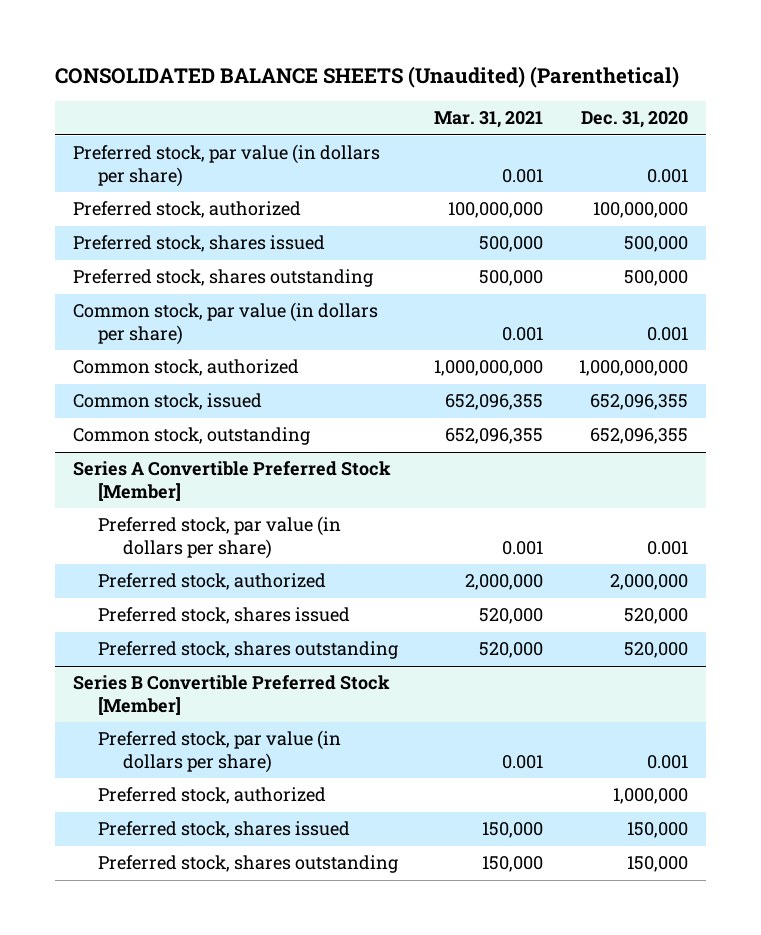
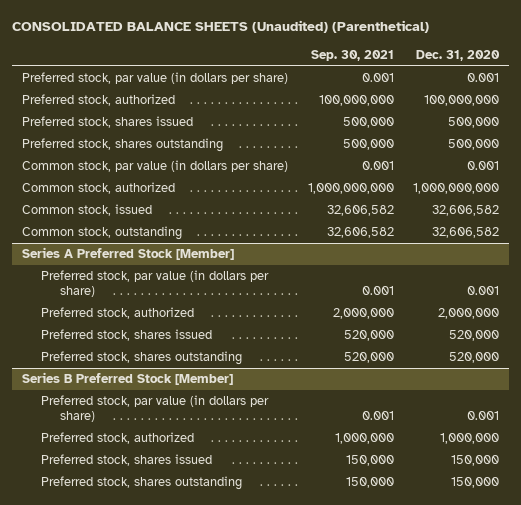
- | Mar. 31, 2021 | Dec. 31, 2020
+ | Sep. 30, 2021 | Dec. 31, 2020
- Common stock, issued | 652,096,355 | 652,096,355
- Common stock, outstanding | 652,096,355 | 652,096,355
- Series A Convertible Preferred Stock [Member]
+ Common stock, issued | 32,606,582 | 32,606,582
+ Common stock, outstanding | 32,606,582 | 32,606,582
+ Series A Preferred Stock [Member]
- Series B Convertible Preferred Stock [Member]
+ Series B Preferred Stock [Member]

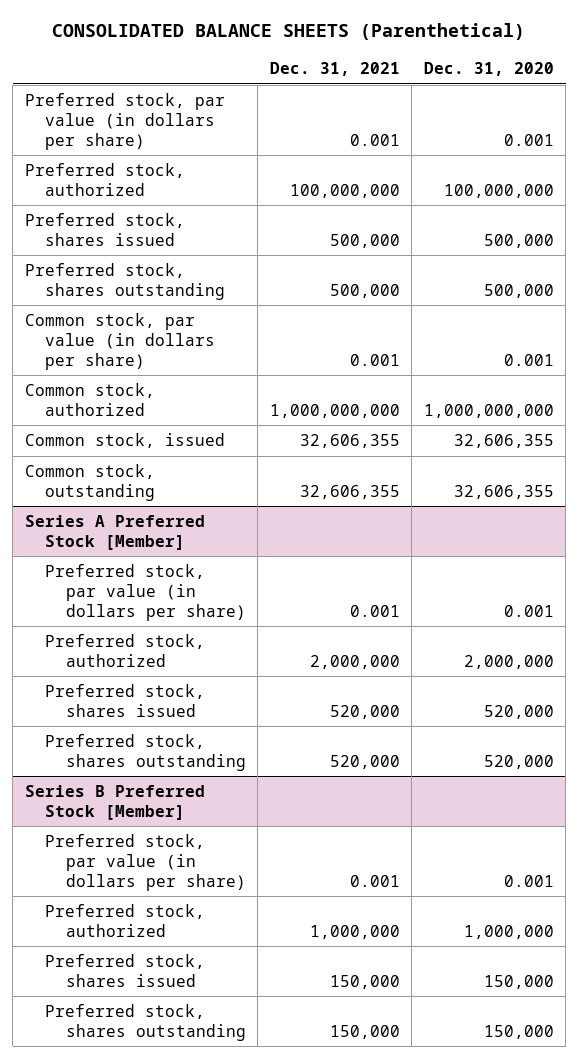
- CONSOLIDATED BALANCE SHEETS (Unaudited) (Parenthetical)
+ CONSOLIDATED BALANCE SHEETS (Parenthetical)
- | Sep. 30, 2021 | Dec. 31, 2020
+ | Dec. 31, 2021 | Dec. 31, 2020
- Common stock, issued | 32,606,582 | 32,606,582
- Common stock, outstanding | 32,606,582 | 32,606,582
+ Common stock, issued | 32,606,355 | 32,606,355
+ Common stock, outstanding | 32,606,355 | 32,606,355

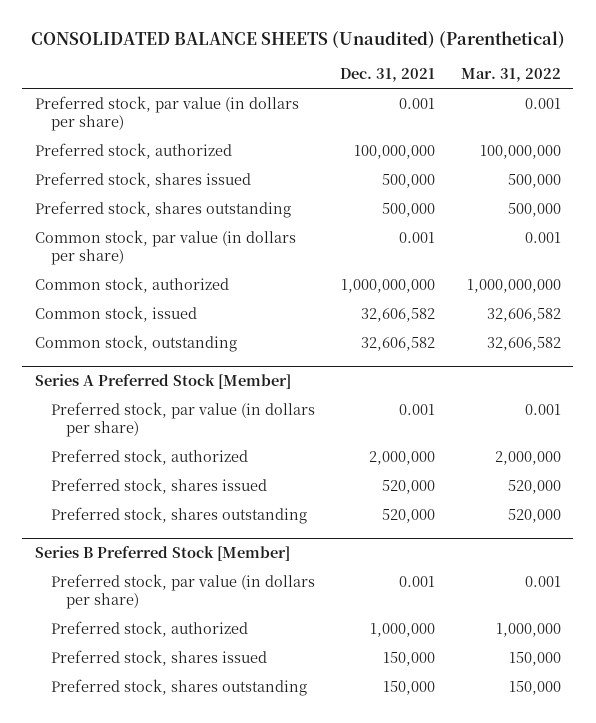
- CONSOLIDATED BALANCE SHEETS (Parenthetical)
+ CONSOLIDATED BALANCE SHEETS (Unaudited) (Parenthetical)
- | Dec. 31, 2021 | Dec. 31, 2020
+ | Dec. 31, 2021 | Mar. 31, 2022
- Common stock, issued | 32,606,355 | 32,606,355
- Common stock, outstanding | 32,606,355 | 32,606,355
+ Common stock, issued | 32,606,582 | 32,606,582
+ Common stock, outstanding | 32,606,582 | 32,606,582

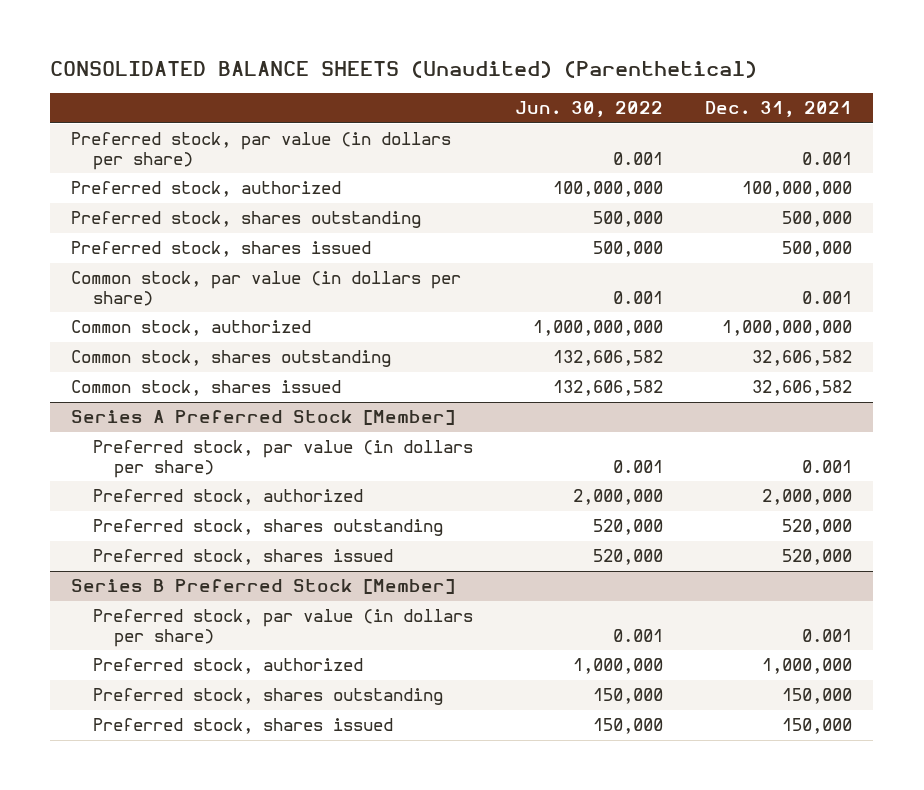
- | Dec. 31, 2021 | Mar. 31, 2022
+ | Jun. 30, 2022 | Dec. 31, 2021
moved down: Preferred stock, shares issued | 500,000 | 500,000
- Common stock, issued | 32,606,582 | 32,606,582
- Common stock, outstanding | 32,606,582 | 32,606,582
+ Common stock, shares outstanding | 132,606,582 | 32,606,582
+ Common stock, shares issued | 132,606,582 | 32,606,582
@ Series A Preferred Stock [Member]
moved down: Preferred stock, shares issued | 520,000 | 520,000
@ Series B Preferred Stock [Member]
moved down: Preferred stock, shares issued | 150,000 | 150,000

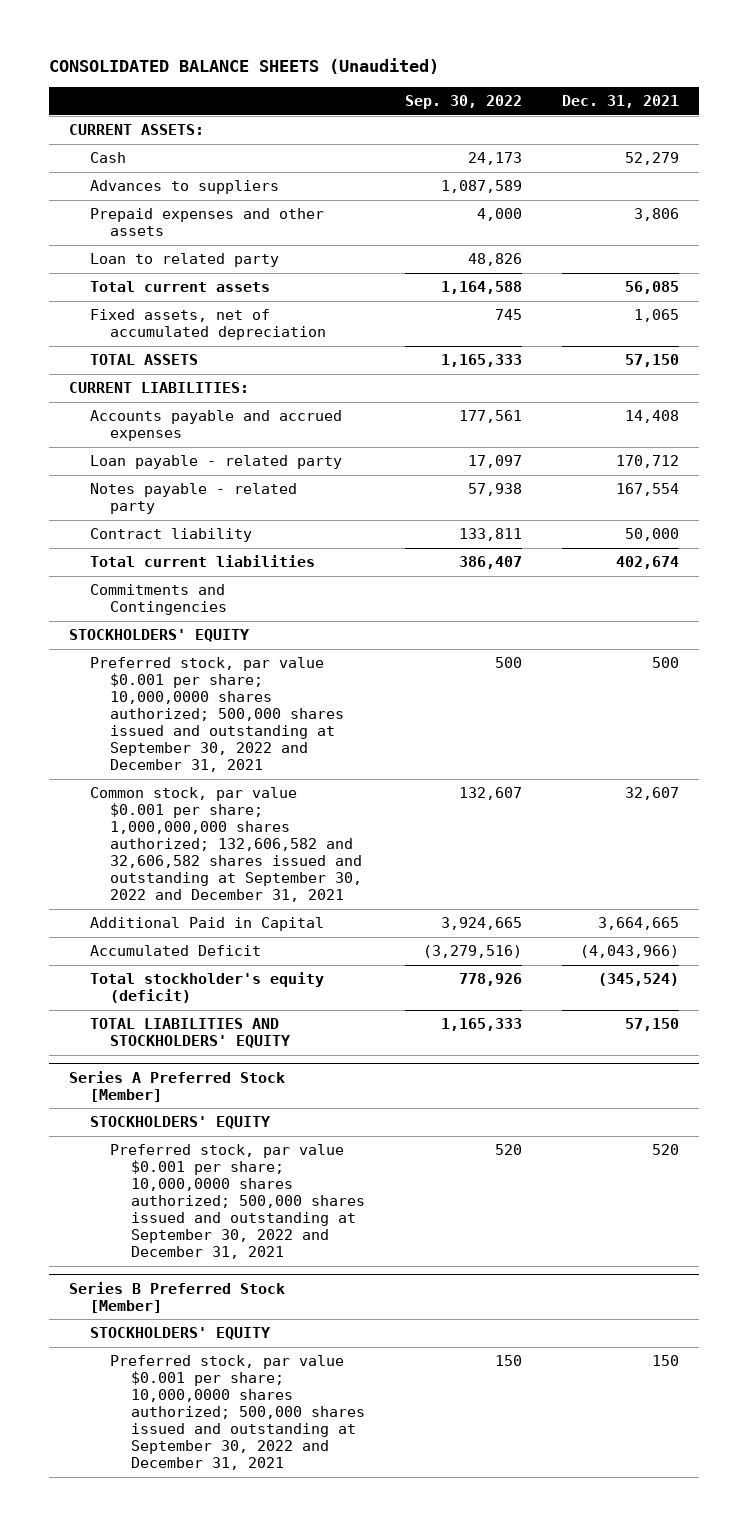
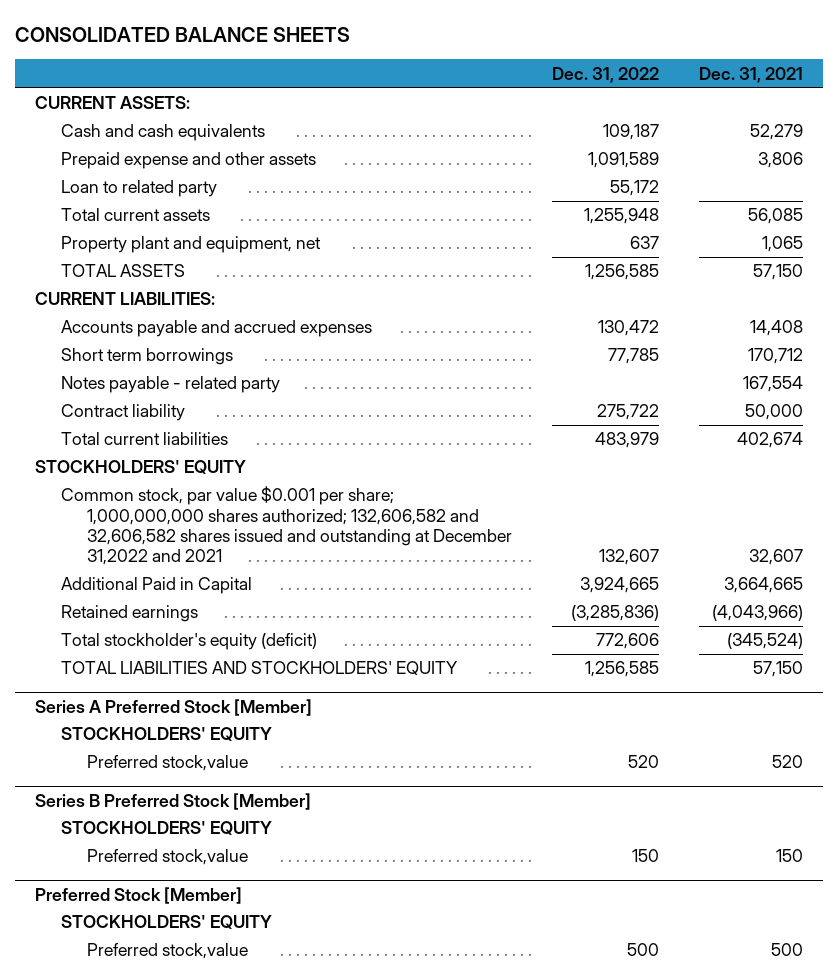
- CONSOLIDATED BALANCE SHEETS (Unaudited)
+ CONSOLIDATED BALANCE SHEETS
- | Sep. 30, 2022 | Dec. 31, 2021
+ | Dec. 31, 2022 | Dec. 31, 2021
- Cash | 24,173 | 52,279
- Advances to suppliers | 1,087,589 |
- Prepaid expenses and other assets | 4,000 | 3,806
+ Cash and cash equivalents | 109,187 | 52,279
+ Prepaid expense and other assets | 1,091,589 | 3,806
- Fixed assets, net of accumulated depreciation | 745 | 1,065
+ Property plant and equipment, net | 637 | 1,065
- Loan payable - related party | 17,097 | 170,712
+ Short term borrowings | 77,785 | 170,712
- Commitments and Contingencies
- Preferred stock, par value $0.001 per share; 10,000,0000 shares authorized; 500,000 shares issued and outstanding at September 30, 2022 and December 31, 2021 | 500 | 500
- Common stock, par value $0.001 per share; 1,000,000,000 shares authorized; 132,606,582 and 32,606,582 shares issued and outstanding at September 30, 2022 and December 31, 2021 | 132,607 | 32,607
+ Common stock, par value $0.001 per share; 1,000,000,000 shares authorized; 132,606,582 and 32,606,582 shares issued and outstanding at December 31,2022 and 2021 | 132,607 | 32,607
- Accumulated Deficit | (3,279,516) | (4,043,966)
+ Retained earnings | (3,285,836) | (4,043,966)
@ Series A Preferred Stock [Member]
- Preferred stock, par value $0.001 per share; 10,000,0000 shares authorized; 500,000 shares issued and outstanding at September 30, 2022 and December 31, 2021 | 520 | 520
+ Preferred stock,value | 520 | 520
@ Series B Preferred Stock [Member]
- Preferred stock, par value $0.001 per share; 10,000,0000 shares authorized; 500,000 shares issued and outstanding at September 30, 2022 and December 31, 2021 | 150 | 150
+ Preferred stock,value | 150 | 150
+ Preferred Stock [Member]
+ STOCKHOLDERS' EQUITY
+ Preferred stock,value | 500 | 500

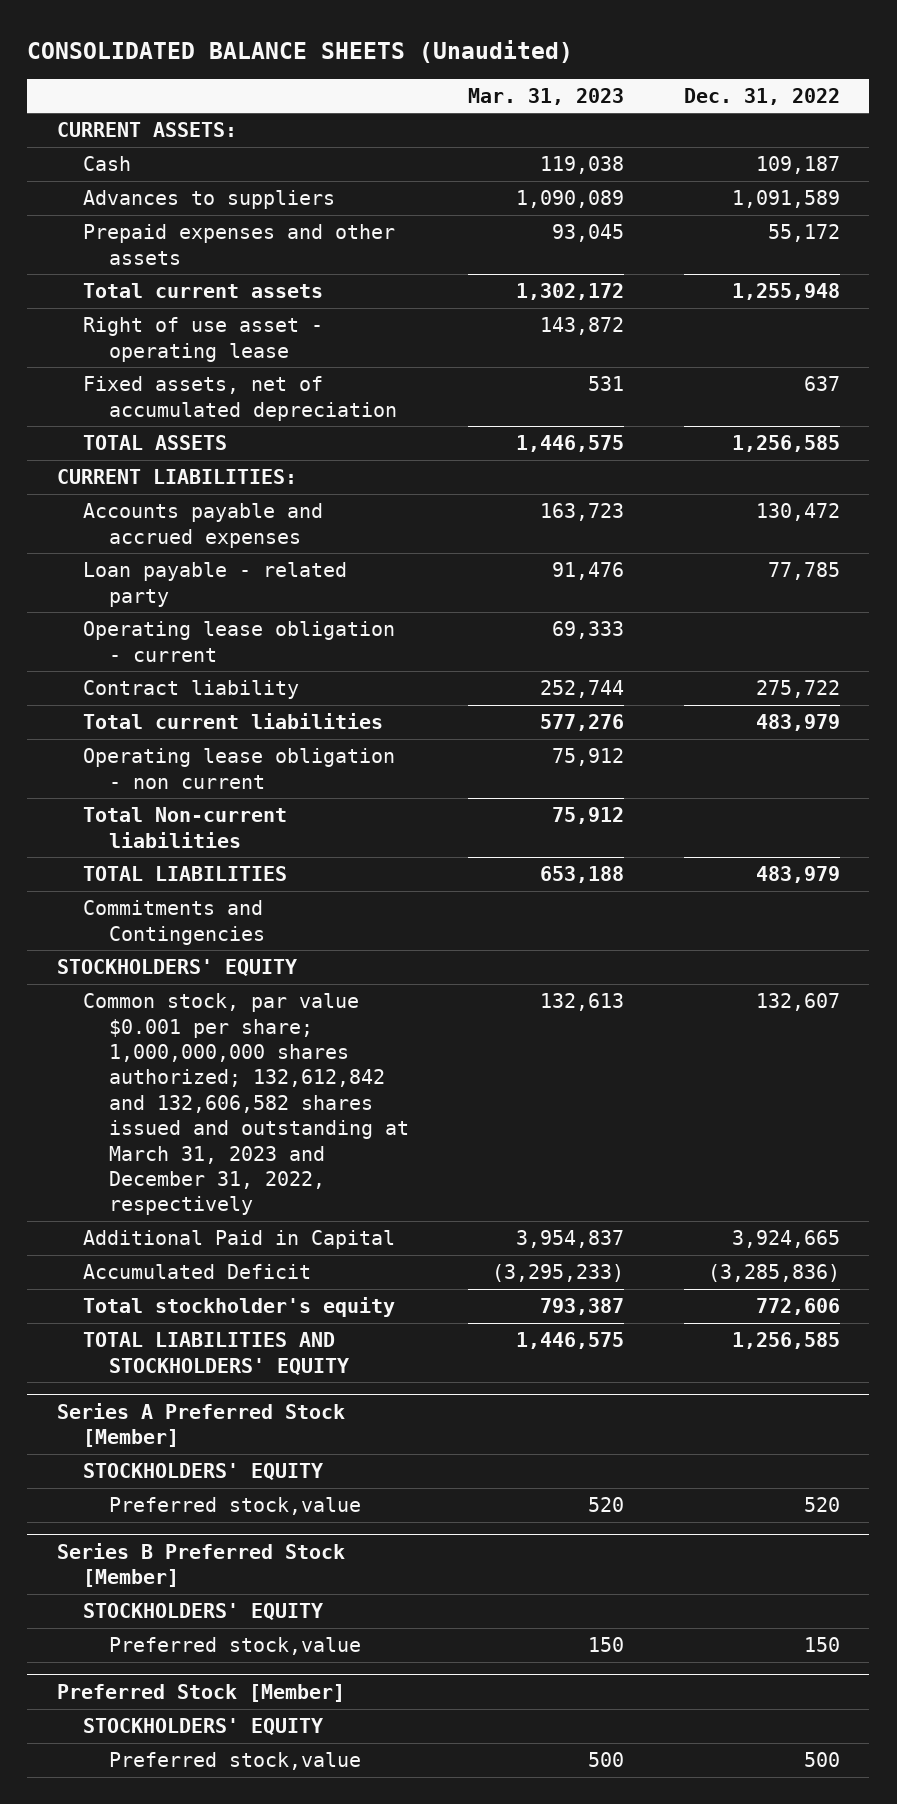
- CONSOLIDATED BALANCE SHEETS
+ CONSOLIDATED BALANCE SHEETS (Unaudited)
- | Dec. 31, 2022 | Dec. 31, 2021
+ | Mar. 31, 2023 | Dec. 31, 2022
- Cash and cash equivalents | 109,187 | 52,279
- Prepaid expense and other assets | 1,091,589 | 3,806
- Loan to related party | 55,172 |
+ Cash | 119,038 | 109,187
+ Advances to suppliers | 1,090,089 | 1,091,589
+ Prepaid expenses and other assets | 93,045 | 55,172
- Property plant and equipment, net | 637 | 1,065
+ Right of use asset - operating lease | 143,872 |
+ Fixed assets, net of accumulated depreciation | 531 | 637
- Short term borrowings | 77,785 | 170,712
- Notes payable - related party | | 167,554
+ Loan payable - related party | 91,476 | 77,785
+ Operating lease obligation - current | 69,333 |
+ Operating lease obligation - non current | 75,912 |
+ Total Non-current liabilities | 75,912 |
+ TOTAL LIABILITIES | 653,188 | 483,979
+ Commitments and Contingencies
- Common stock, par value $0.001 per share; 1,000,000,000 shares authorized; 132,606,582 and 32,606,582 shares issued and outstanding at December 31,2022 and 2021 | 132,607 | 32,607
+ Common stock, par value $0.001 per share; 1,000,000,000 shares authorized; 132,612,842 and 132,606,582 shares issued and outstanding at March 31, 2023 and December 31, 2022, respectively | 132,613 | 132,607
- Retained earnings | (3,285,836) | (4,043,966)
- Total stockholder's equity (deficit) | 772,606 | (345,524)
+ Accumulated Deficit | (3,295,233) | (3,285,836)
+ Total stockholder's equity | 793,387 | 772,606

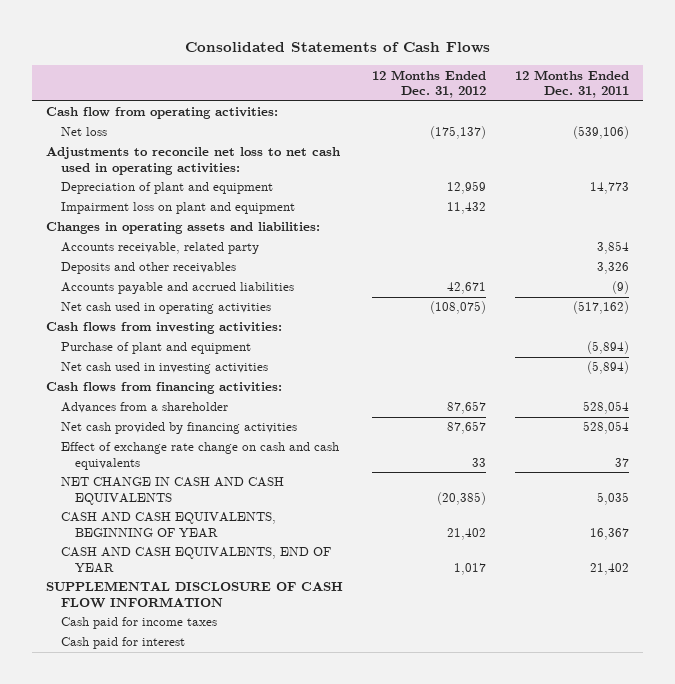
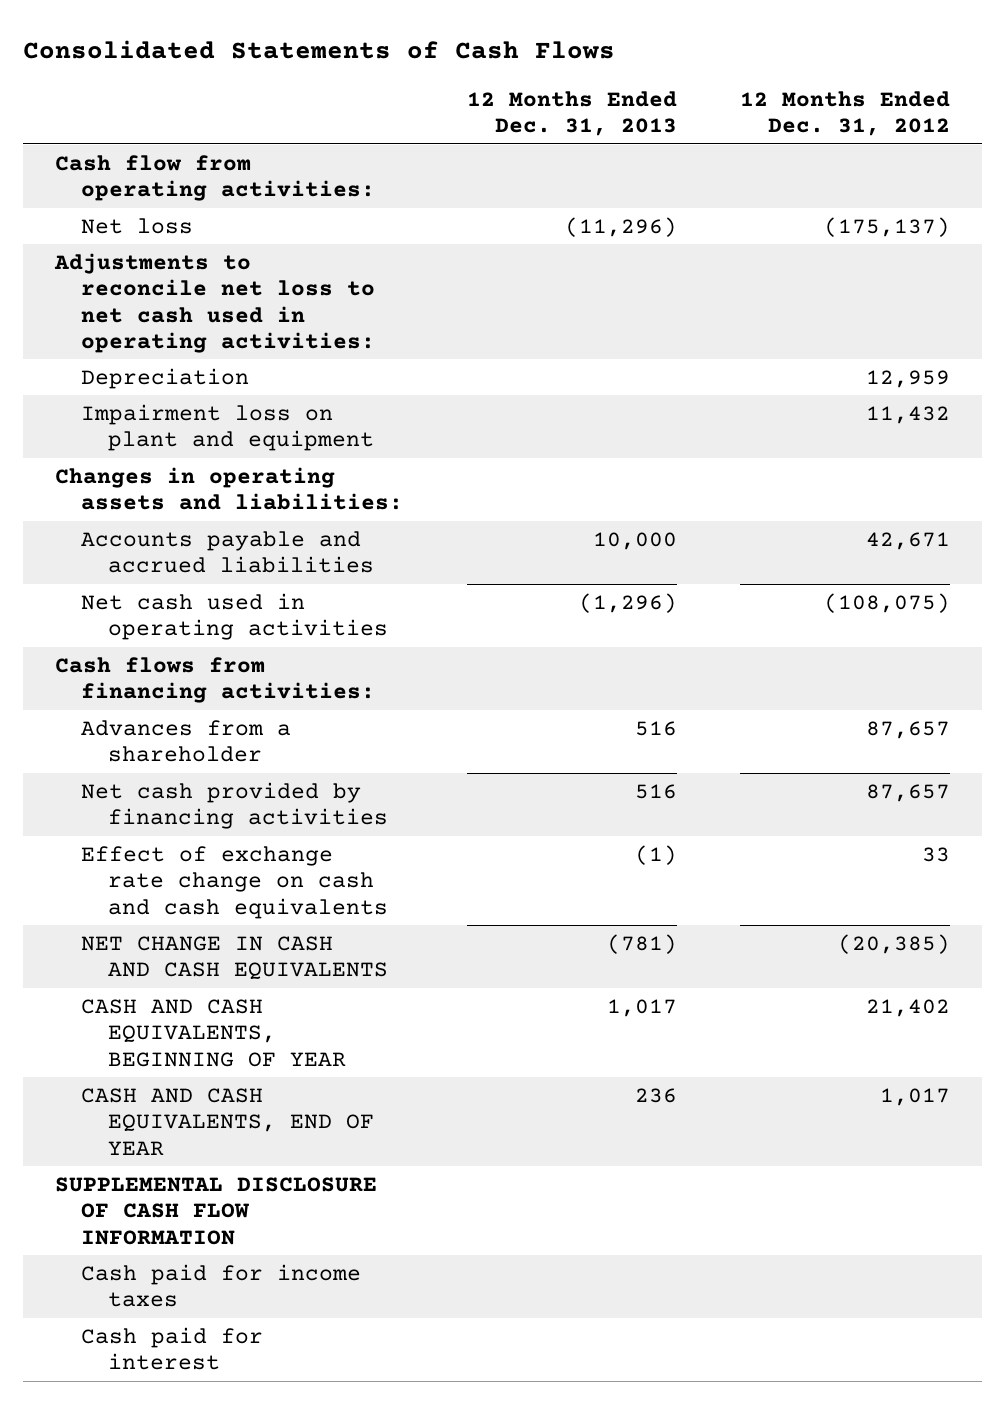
- | 12 Months Ended Dec. 31, 2012 | 12 Months Ended Dec. 31, 2011
+ | 12 Months Ended Dec. 31, 2013 | 12 Months Ended Dec. 31, 2012
- Depreciation of plant and equipment | 12,959 | 14,773
+ Depreciation | | 12,959
- Accounts receivable, related party | | 3,854
- Deposits and other receivables | | 3,326
- Cash flows from investing activities:
- Purchase of plant and equipment | | (5,894)
- Net cash used in investing activities | | (5,894)

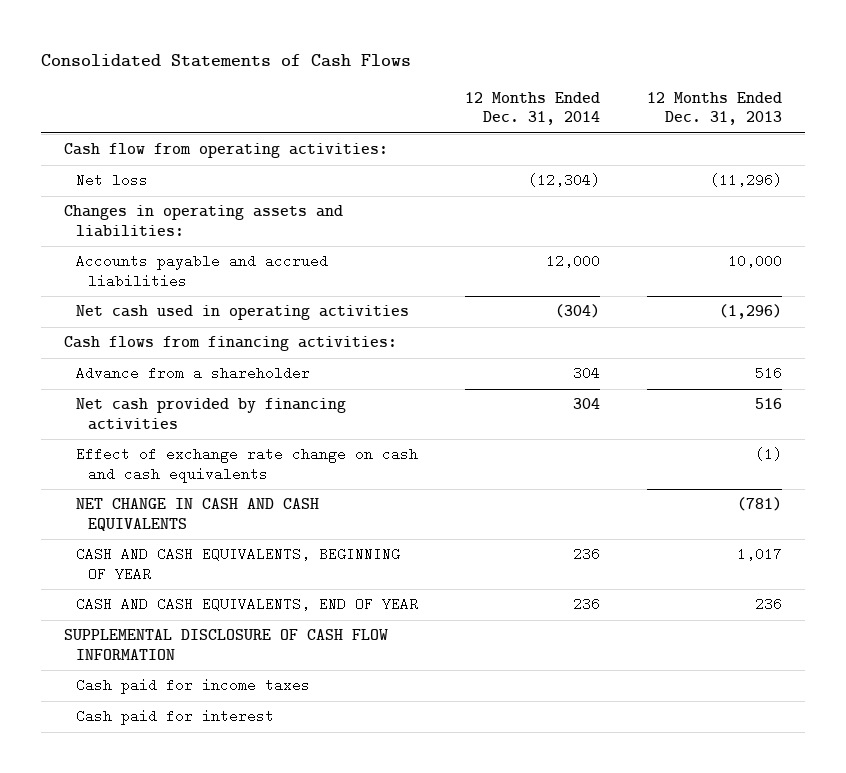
- | 12 Months Ended Dec. 31, 2013 | 12 Months Ended Dec. 31, 2012
+ | 12 Months Ended Dec. 31, 2014 | 12 Months Ended Dec. 31, 2013
- Adjustments to reconcile net loss to net cash used in operating activities:
- Depreciation | | 12,959
- Impairment loss on plant and equipment | | 11,432
- Advances from a shareholder | 516 | 87,657
+ Advance from a shareholder | 304 | 516

